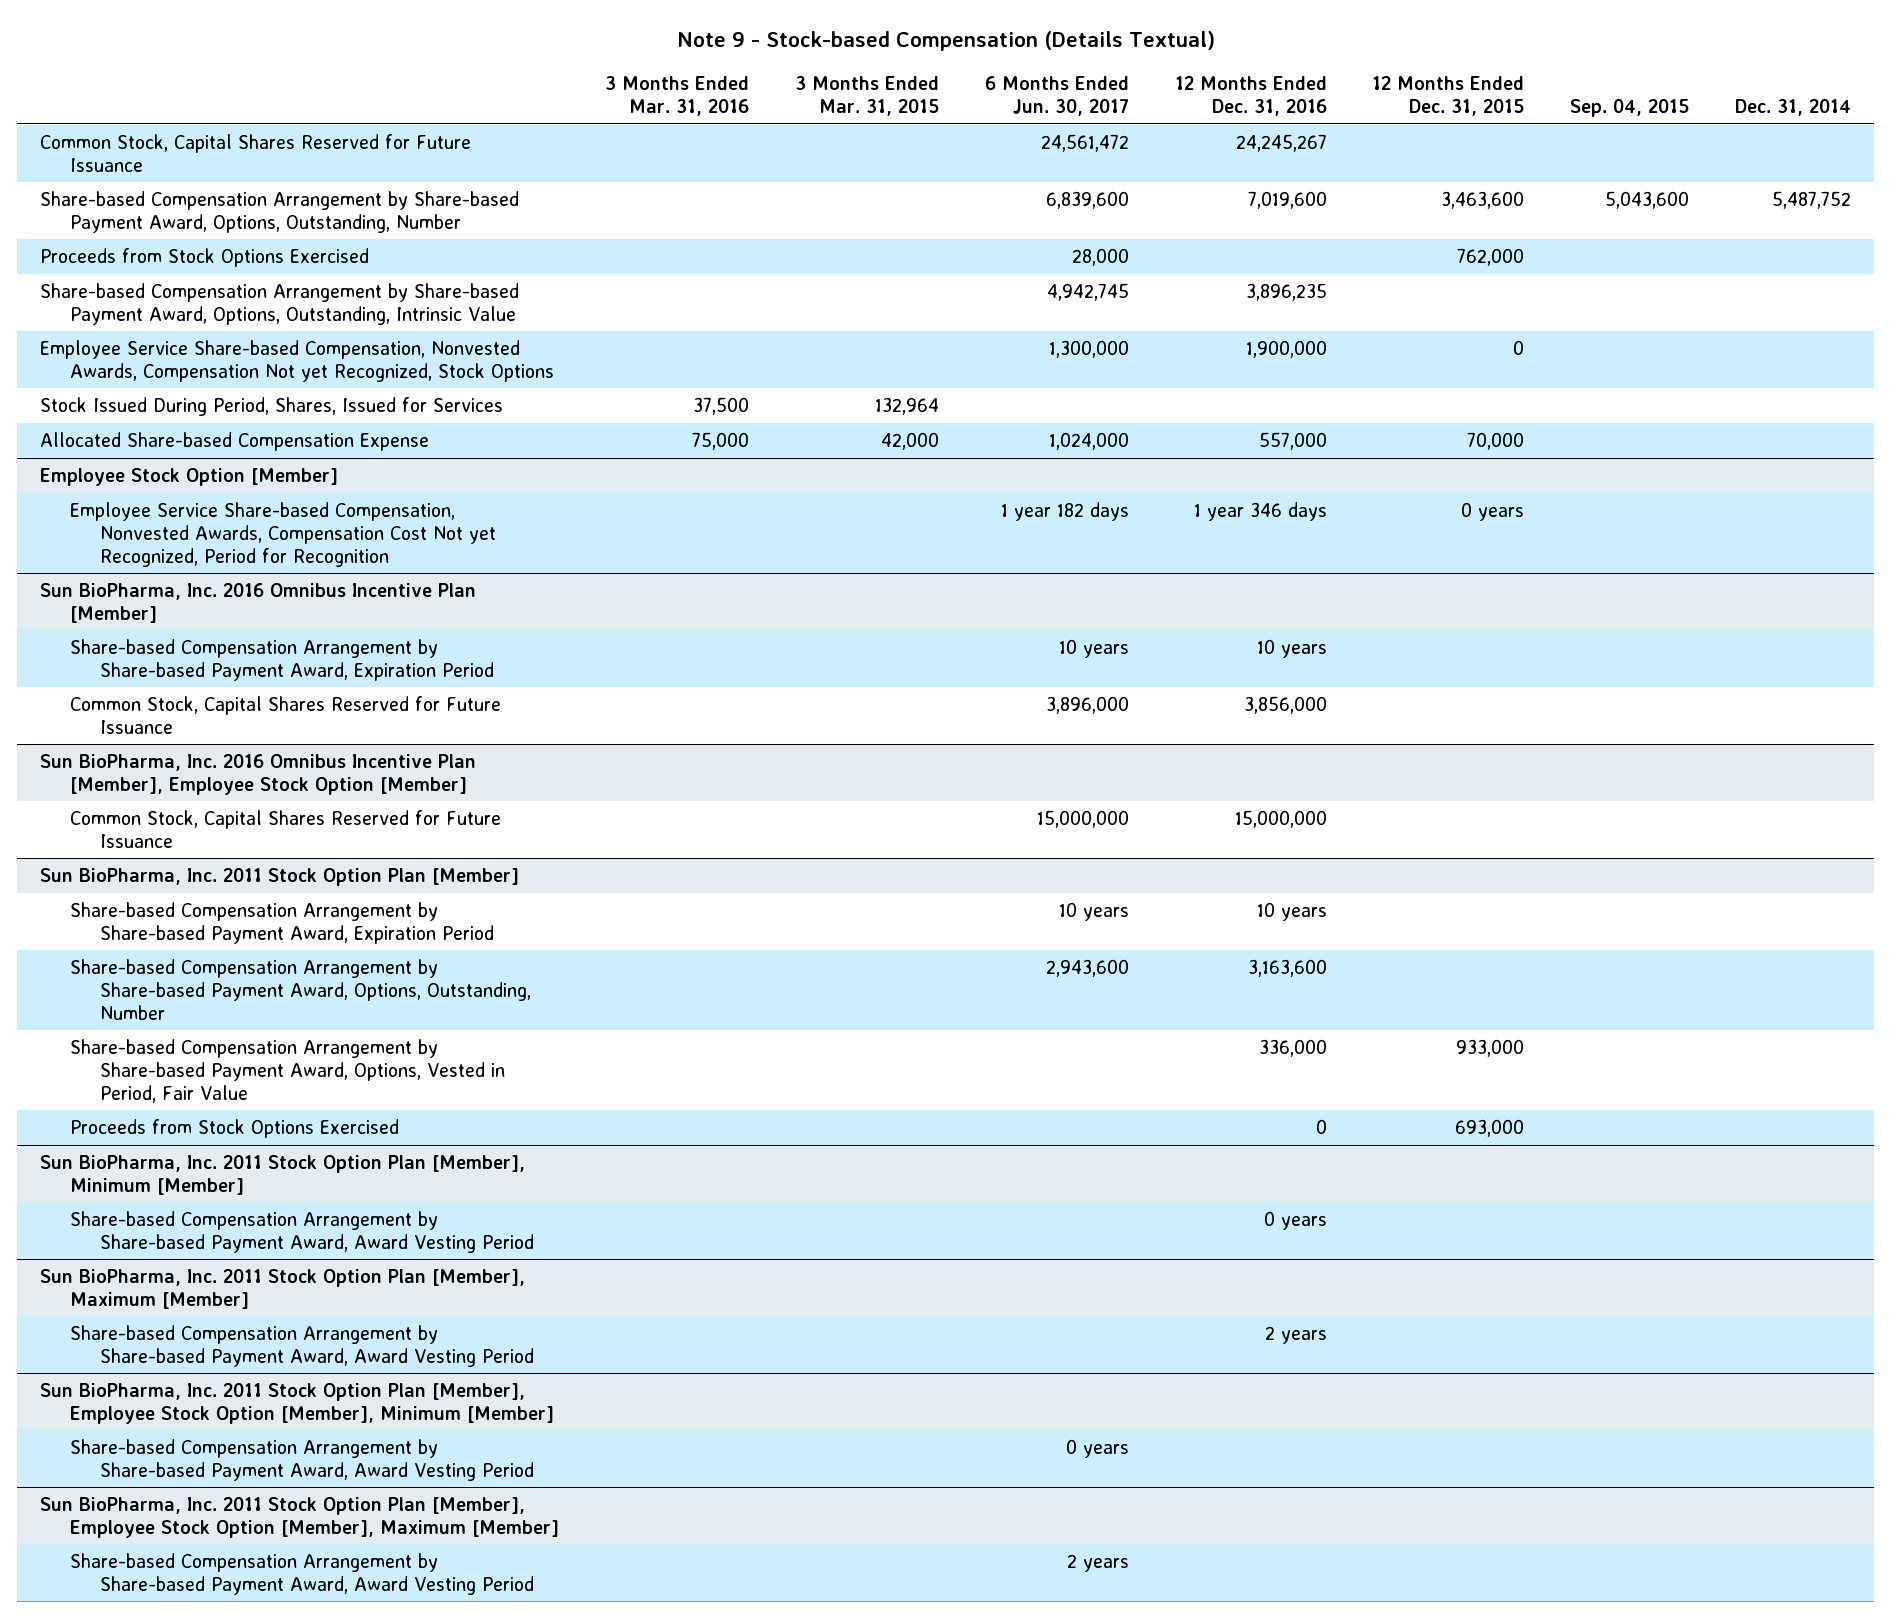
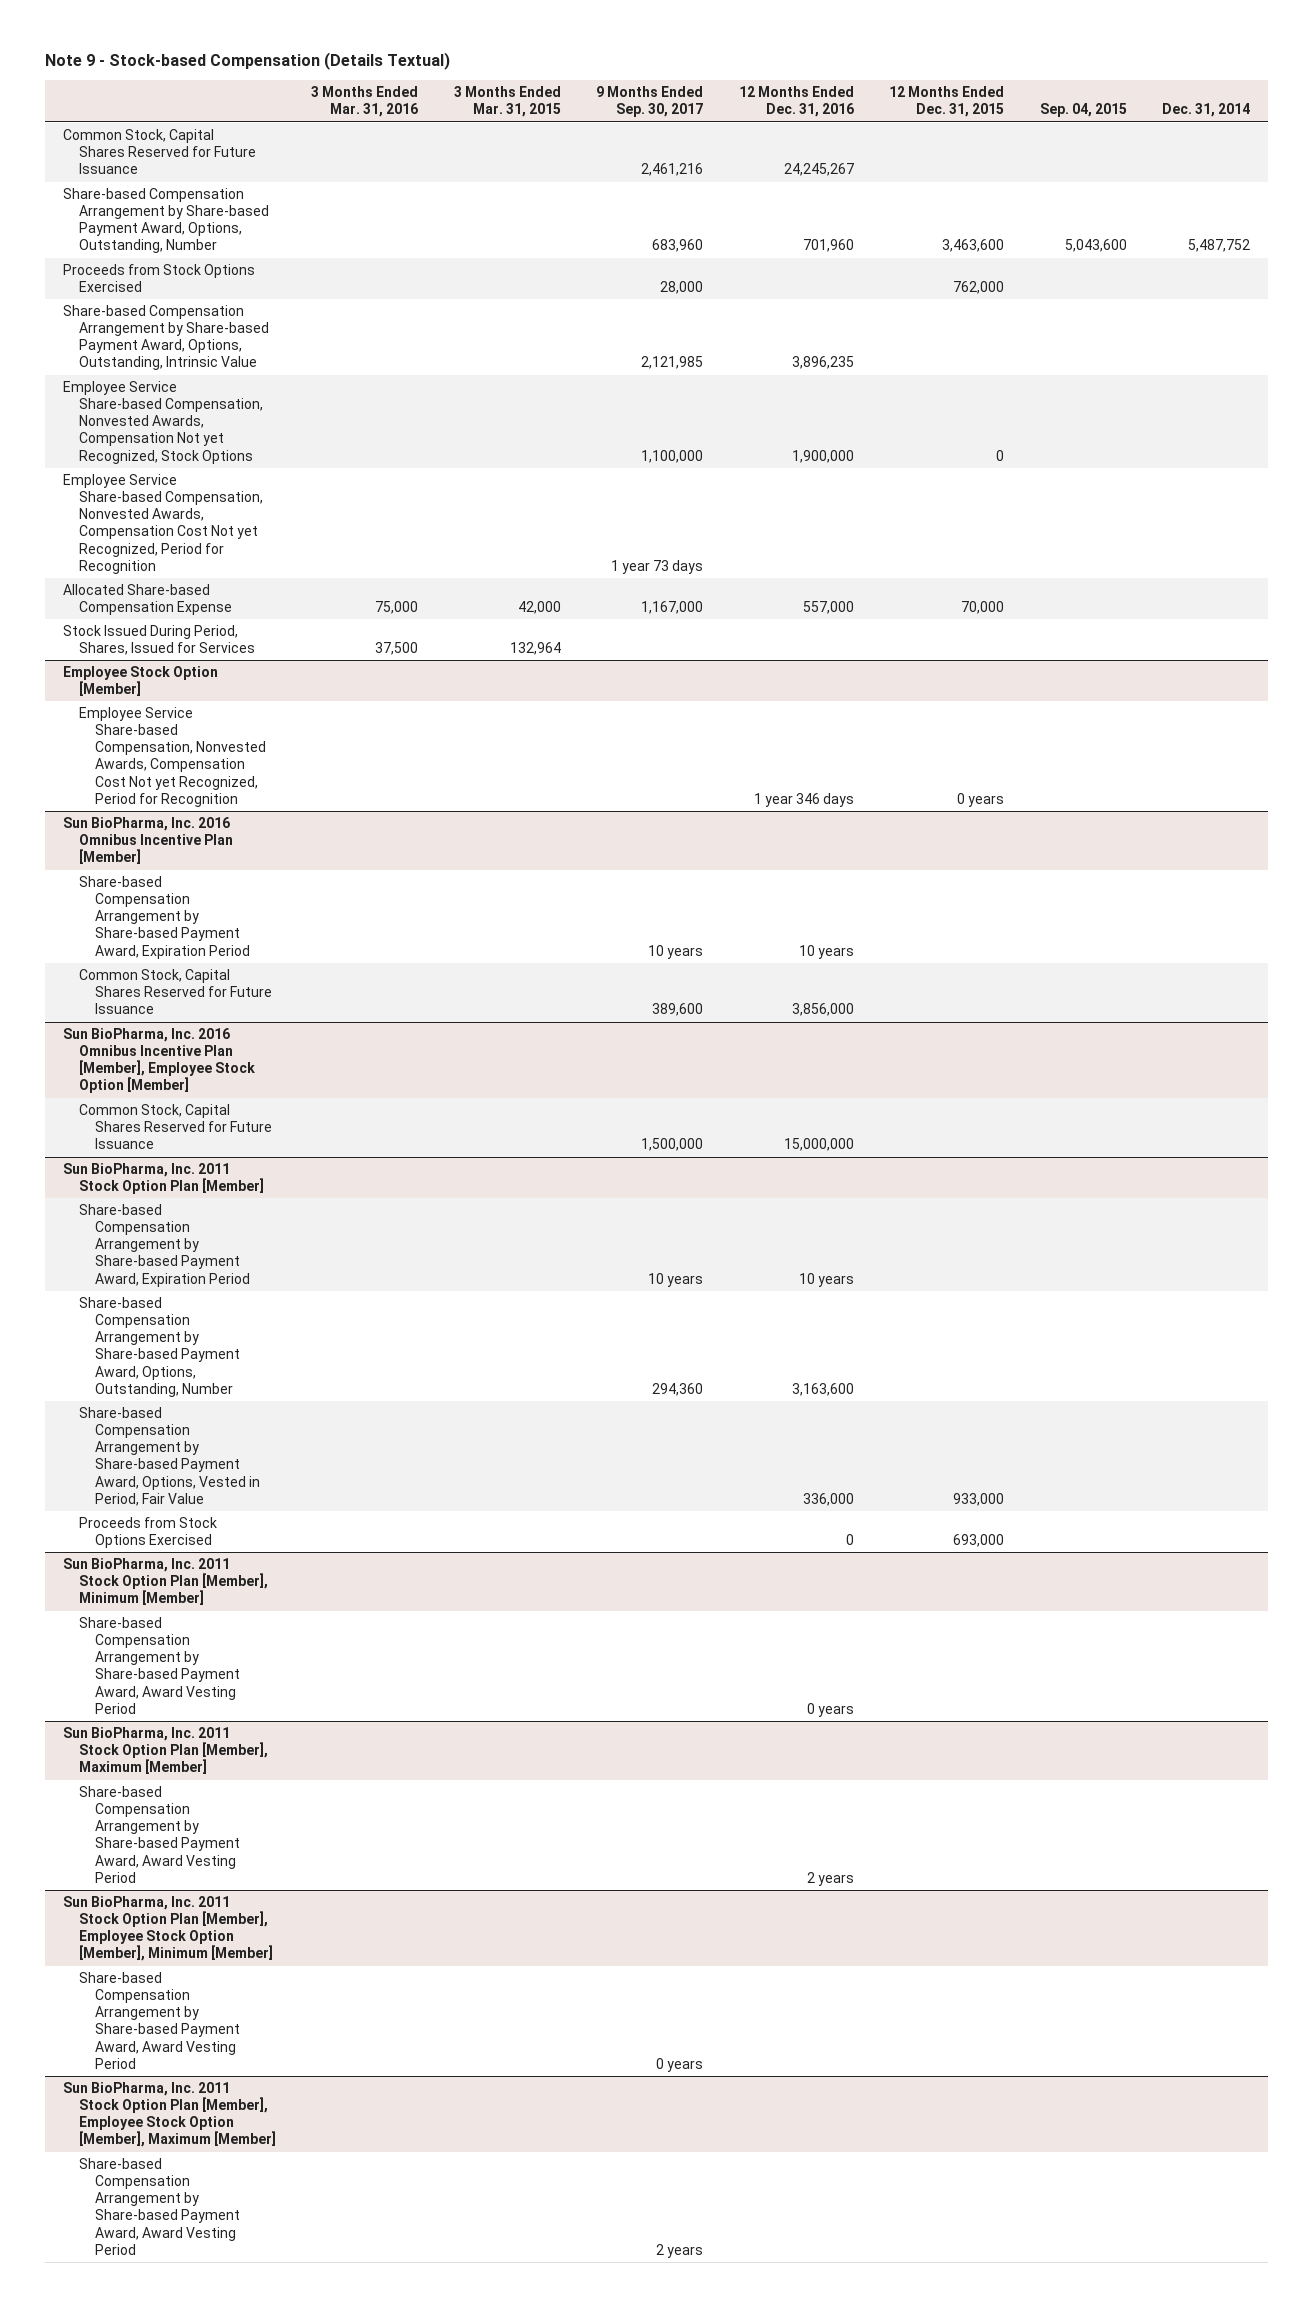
- | 3 Months Ended Mar. 31, 2016 | 3 Months Ended Mar. 31, 2015 | 6 Months Ended Jun. 30, 2017 | 12 Months Ended Dec. 31, 2016 | 12 Months Ended Dec. 31, 2015 | Sep. 04, 2015 | Dec. 31, 2014
+ | 3 Months Ended Mar. 31, 2016 | 3 Months Ended Mar. 31, 2015 | 9 Months Ended Sep. 30, 2017 | 12 Months Ended Dec. 31, 2016 | 12 Months Ended Dec. 31, 2015 | Sep. 04, 2015 | Dec. 31, 2014
- Share-based Compensation Arrangement by Share-based Payment Award, Options, Outstanding, Number | | | 6,839,600 | 7,019,600 | 3,463,600 | 5,043,600 | 5,487,752
+ Share-based Compensation Arrangement by Share-based Payment Award, Options, Outstanding, Number | | | 683,960 | 701,960 | 3,463,600 | 5,043,600 | 5,487,752
+ Employee Service Share-based Compensation, Nonvested Awards, Compensation Cost Not yet Recognized, Period for Recognition | | | 1 year 73 days | | | |
moved down: Stock Issued During Period, Shares, Issued for Services | 37,500 | 132,964 | | | | |

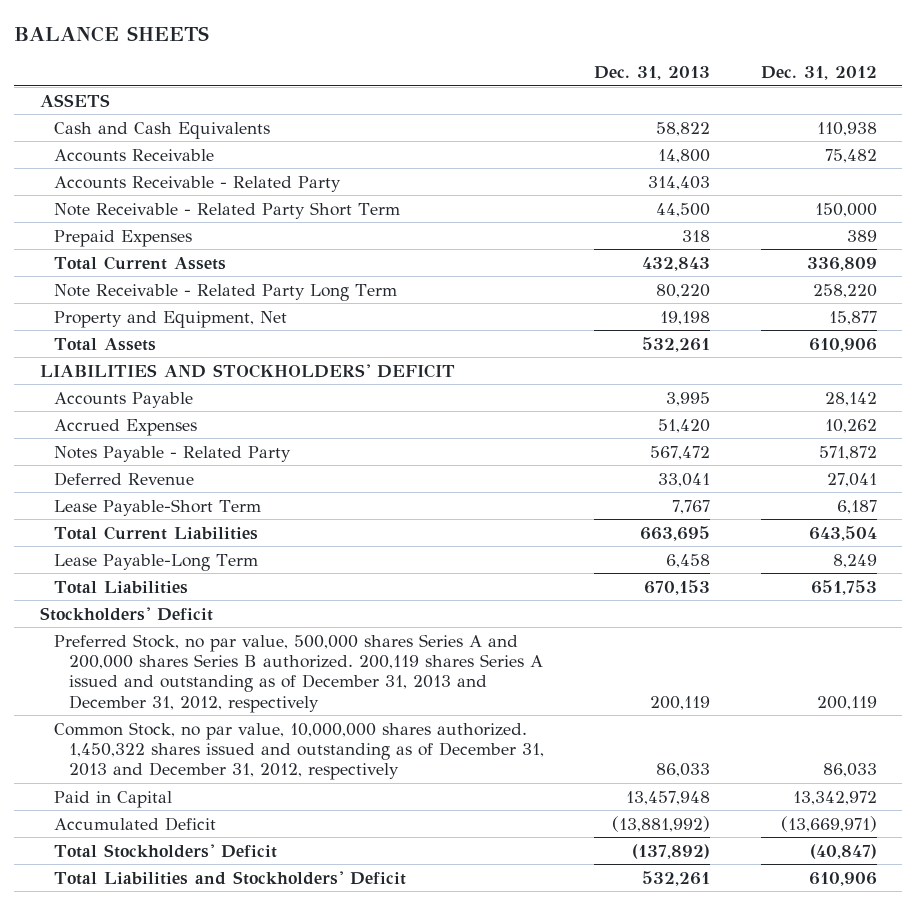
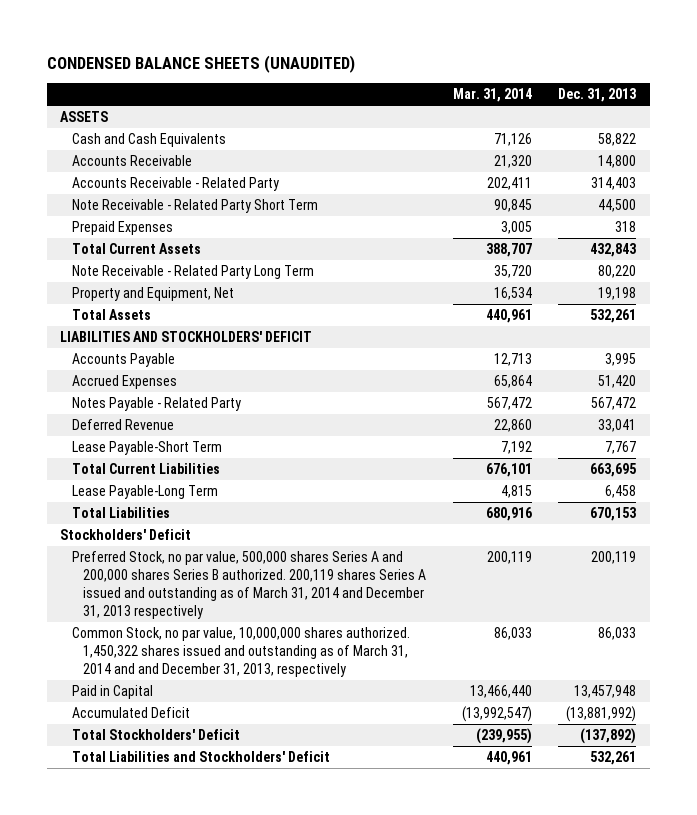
- BALANCE SHEETS
+ CONDENSED BALANCE SHEETS (UNAUDITED)
- | Dec. 31, 2013 | Dec. 31, 2012
+ | Mar. 31, 2014 | Dec. 31, 2013
- Preferred Stock, no par value, 500,000 shares Series A and 200,000 shares Series B authorized. 200,119 shares Series A issued and outstanding as of December 31, 2013 and December 31, 2012, respectively | 200,119 | 200,119
- Common Stock, no par value, 10,000,000 shares authorized. 1,450,322 shares issued and outstanding as of December 31, 2013 and December 31, 2012, respectively | 86,033 | 86,033
+ Preferred Stock, no par value, 500,000 shares Series A and 200,000 shares Series B authorized. 200,119 shares Series A issued and outstanding as of March 31, 2014 and December 31, 2013 respectively | 200,119 | 200,119
+ Common Stock, no par value, 10,000,000 shares authorized. 1,450,322 shares issued and outstanding as of March 31, 2014 and and December 31, 2013, respectively | 86,033 | 86,033

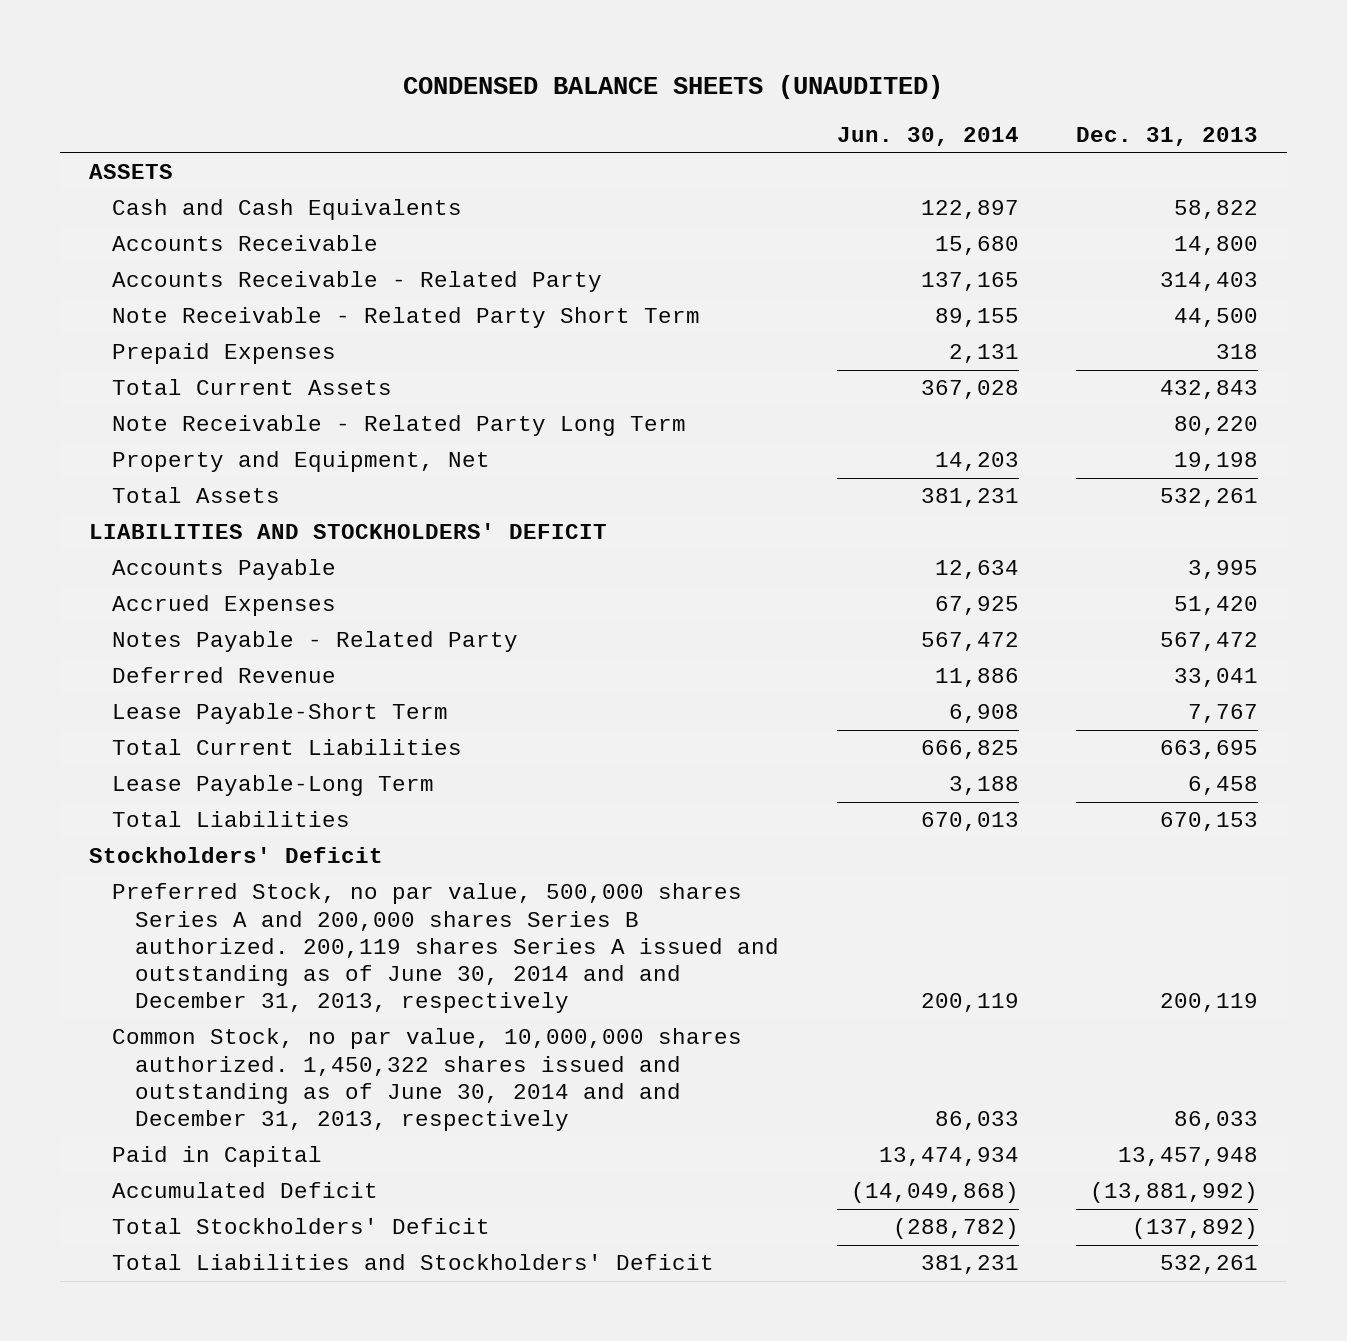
- | Mar. 31, 2014 | Dec. 31, 2013
+ | Jun. 30, 2014 | Dec. 31, 2013
- Preferred Stock, no par value, 500,000 shares Series A and 200,000 shares Series B authorized. 200,119 shares Series A issued and outstanding as of March 31, 2014 and December 31, 2013 respectively | 200,119 | 200,119
- Common Stock, no par value, 10,000,000 shares authorized. 1,450,322 shares issued and outstanding as of March 31, 2014 and and December 31, 2013, respectively | 86,033 | 86,033
+ Preferred Stock, no par value, 500,000 shares Series A and 200,000 shares Series B authorized. 200,119 shares Series A issued and outstanding as of June 30, 2014 and and December 31, 2013, respectively | 200,119 | 200,119
+ Common Stock, no par value, 10,000,000 shares authorized. 1,450,322 shares issued and outstanding as of June 30, 2014 and and December 31, 2013, respectively | 86,033 | 86,033

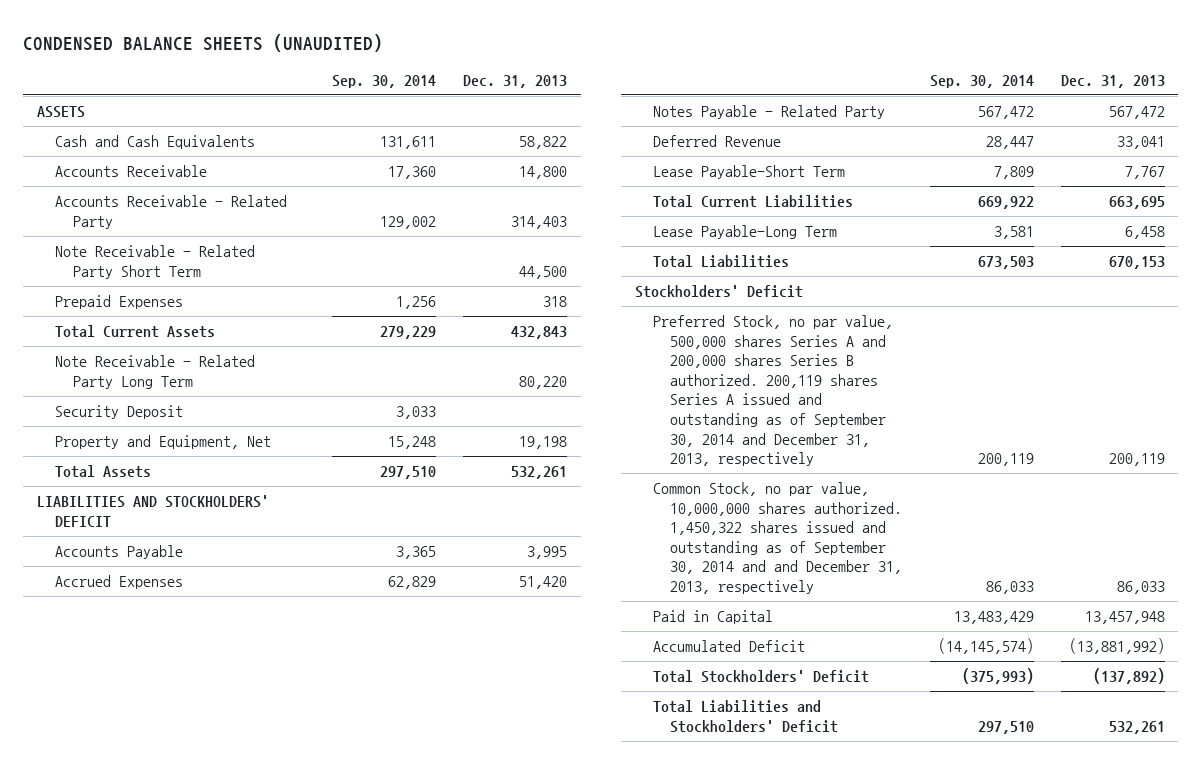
- | Jun. 30, 2014 | Dec. 31, 2013
+ | Sep. 30, 2014 | Dec. 31, 2013
+ Security Deposit | 3,033 |
- Preferred Stock, no par value, 500,000 shares Series A and 200,000 shares Series B authorized. 200,119 shares Series A issued and outstanding as of June 30, 2014 and and December 31, 2013, respectively | 200,119 | 200,119
- Common Stock, no par value, 10,000,000 shares authorized. 1,450,322 shares issued and outstanding as of June 30, 2014 and and December 31, 2013, respectively | 86,033 | 86,033
+ Preferred Stock, no par value, 500,000 shares Series A and 200,000 shares Series B authorized. 200,119 shares Series A issued and outstanding as of September 30, 2014 and December 31, 2013, respectively | 200,119 | 200,119
+ Common Stock, no par value, 10,000,000 shares authorized. 1,450,322 shares issued and outstanding as of September 30, 2014 and and December 31, 2013, respectively | 86,033 | 86,033

